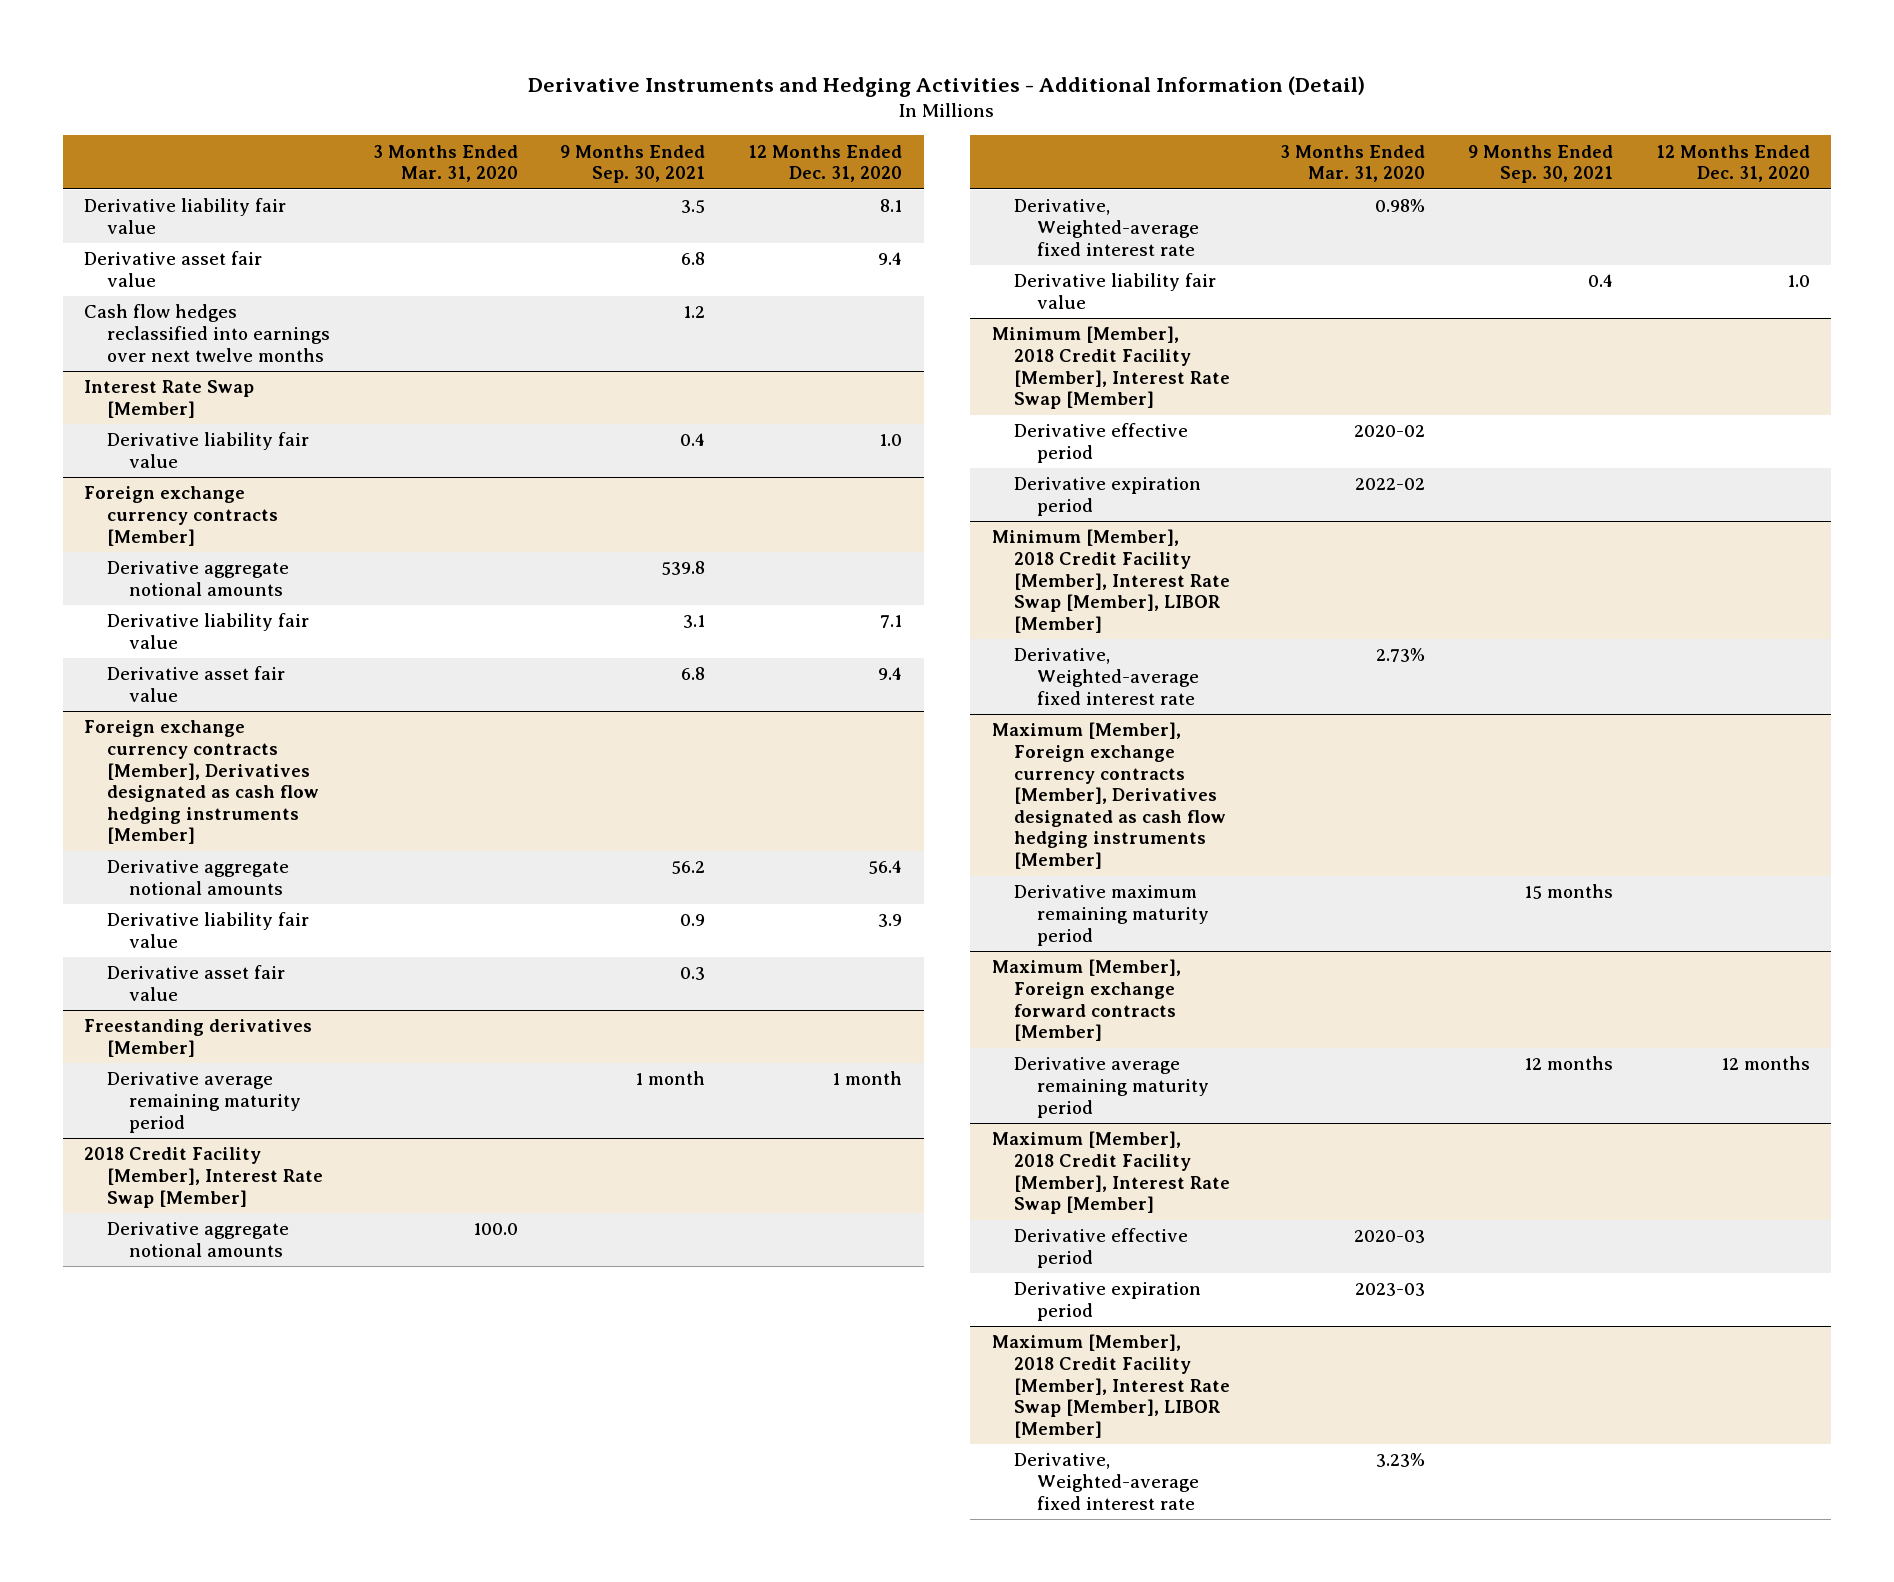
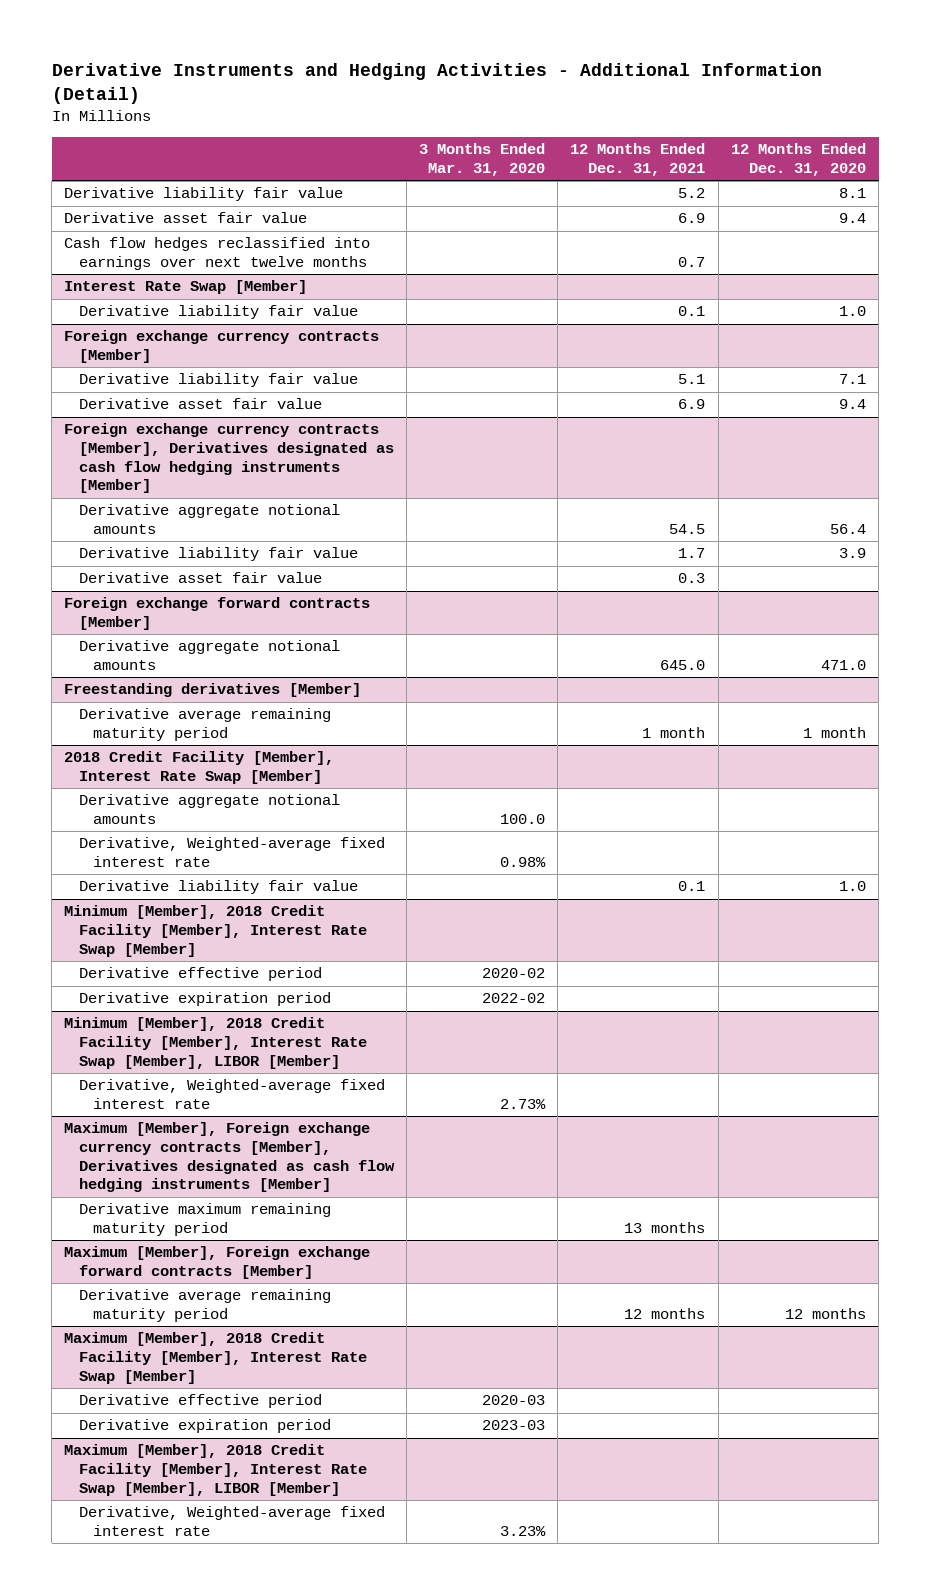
- | 3 Months Ended Mar. 31, 2020 | 9 Months Ended Sep. 30, 2021 | 12 Months Ended Dec. 31, 2020
+ | 3 Months Ended Mar. 31, 2020 | 12 Months Ended Dec. 31, 2021 | 12 Months Ended Dec. 31, 2020
@ Foreign exchange currency contracts [Member]
- Derivative aggregate notional amounts | | 539.8 |
+ Foreign exchange forward contracts [Member]
+ Derivative aggregate notional amounts | | 645.0 | 471.0

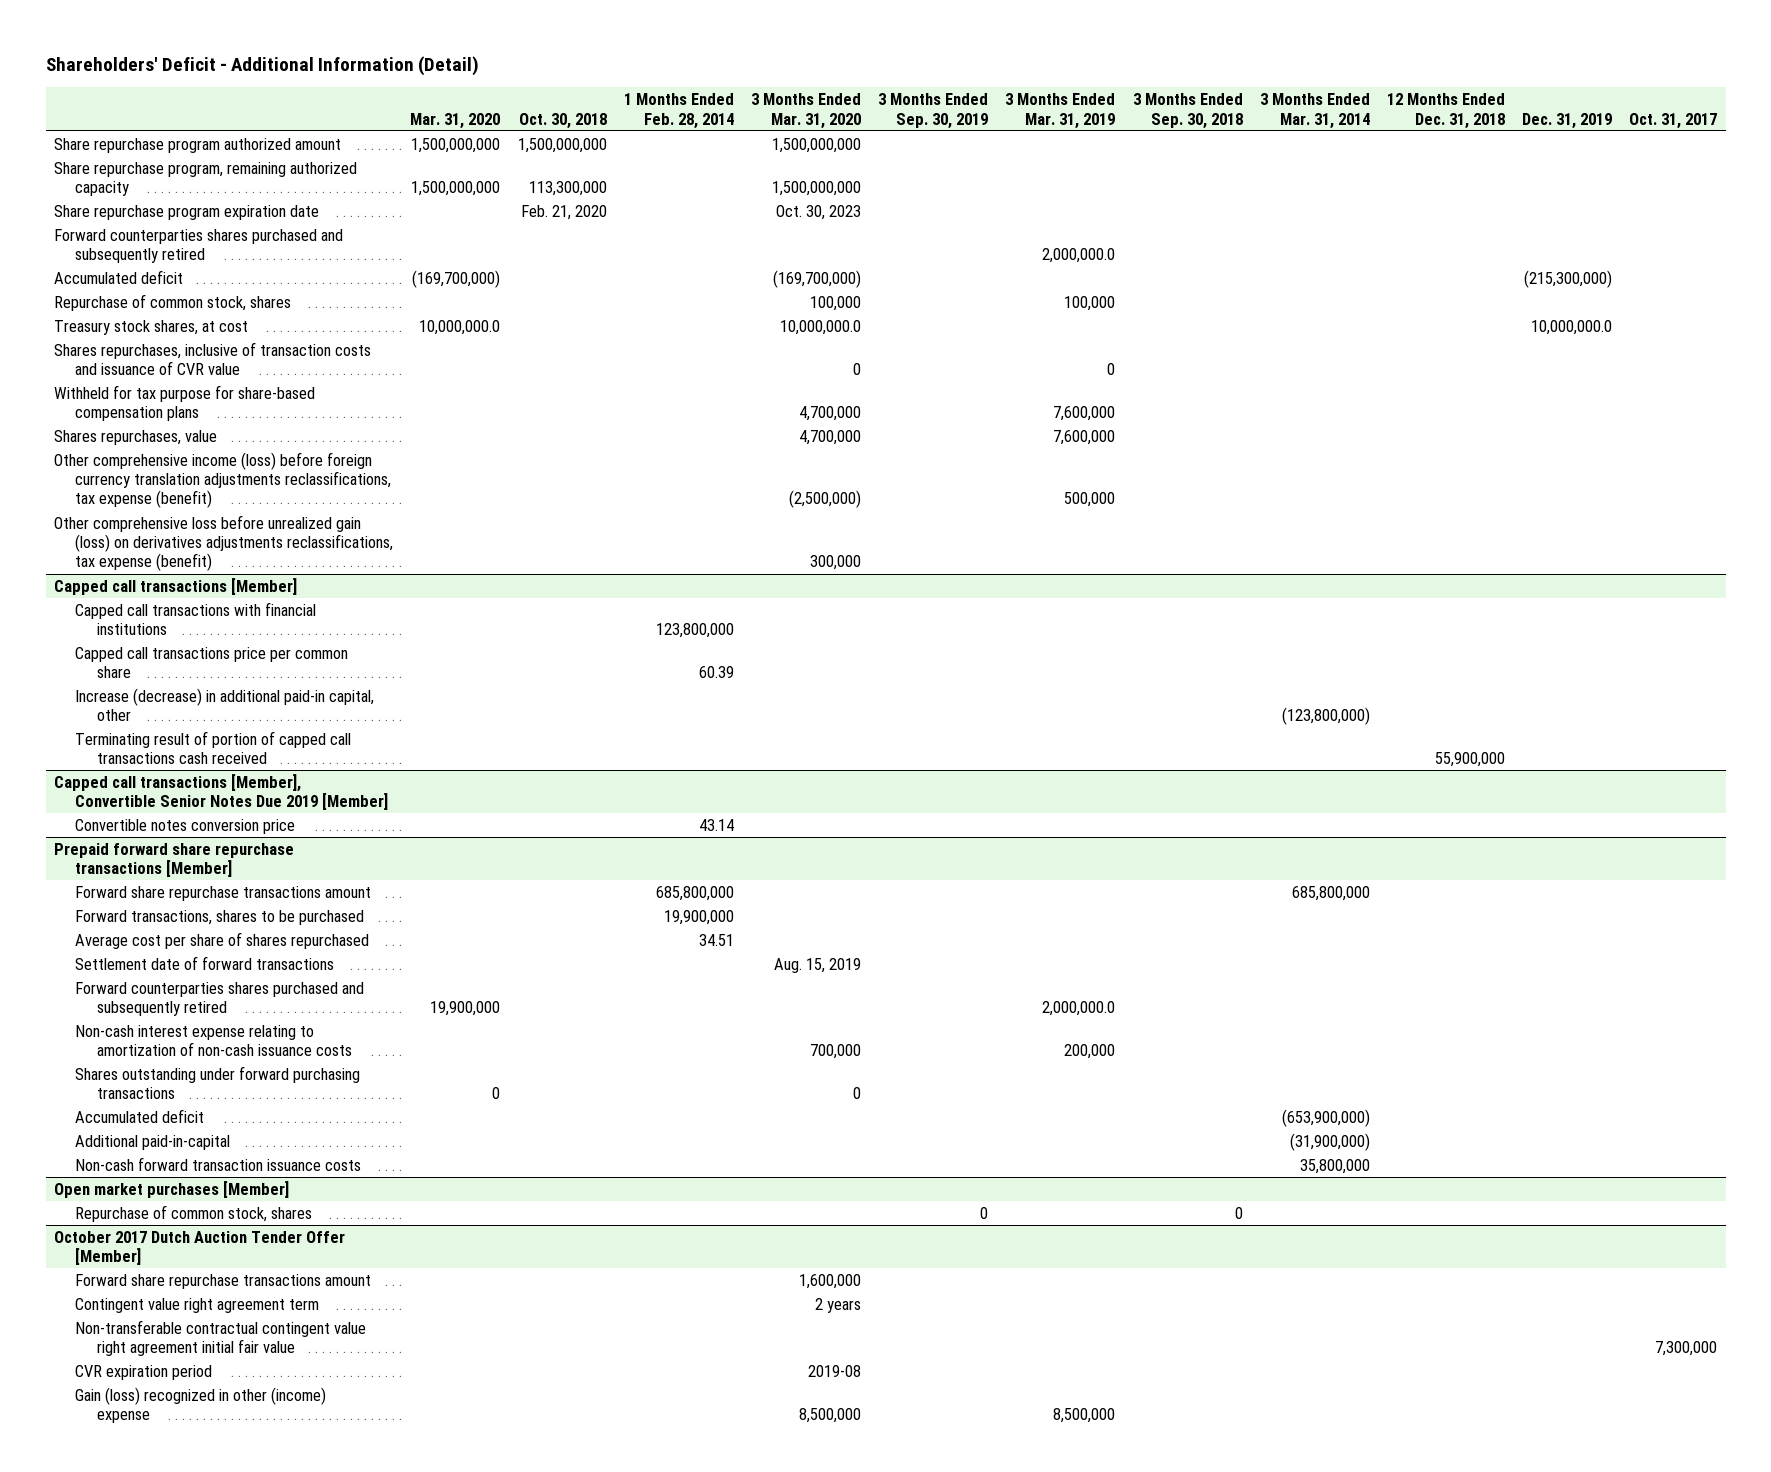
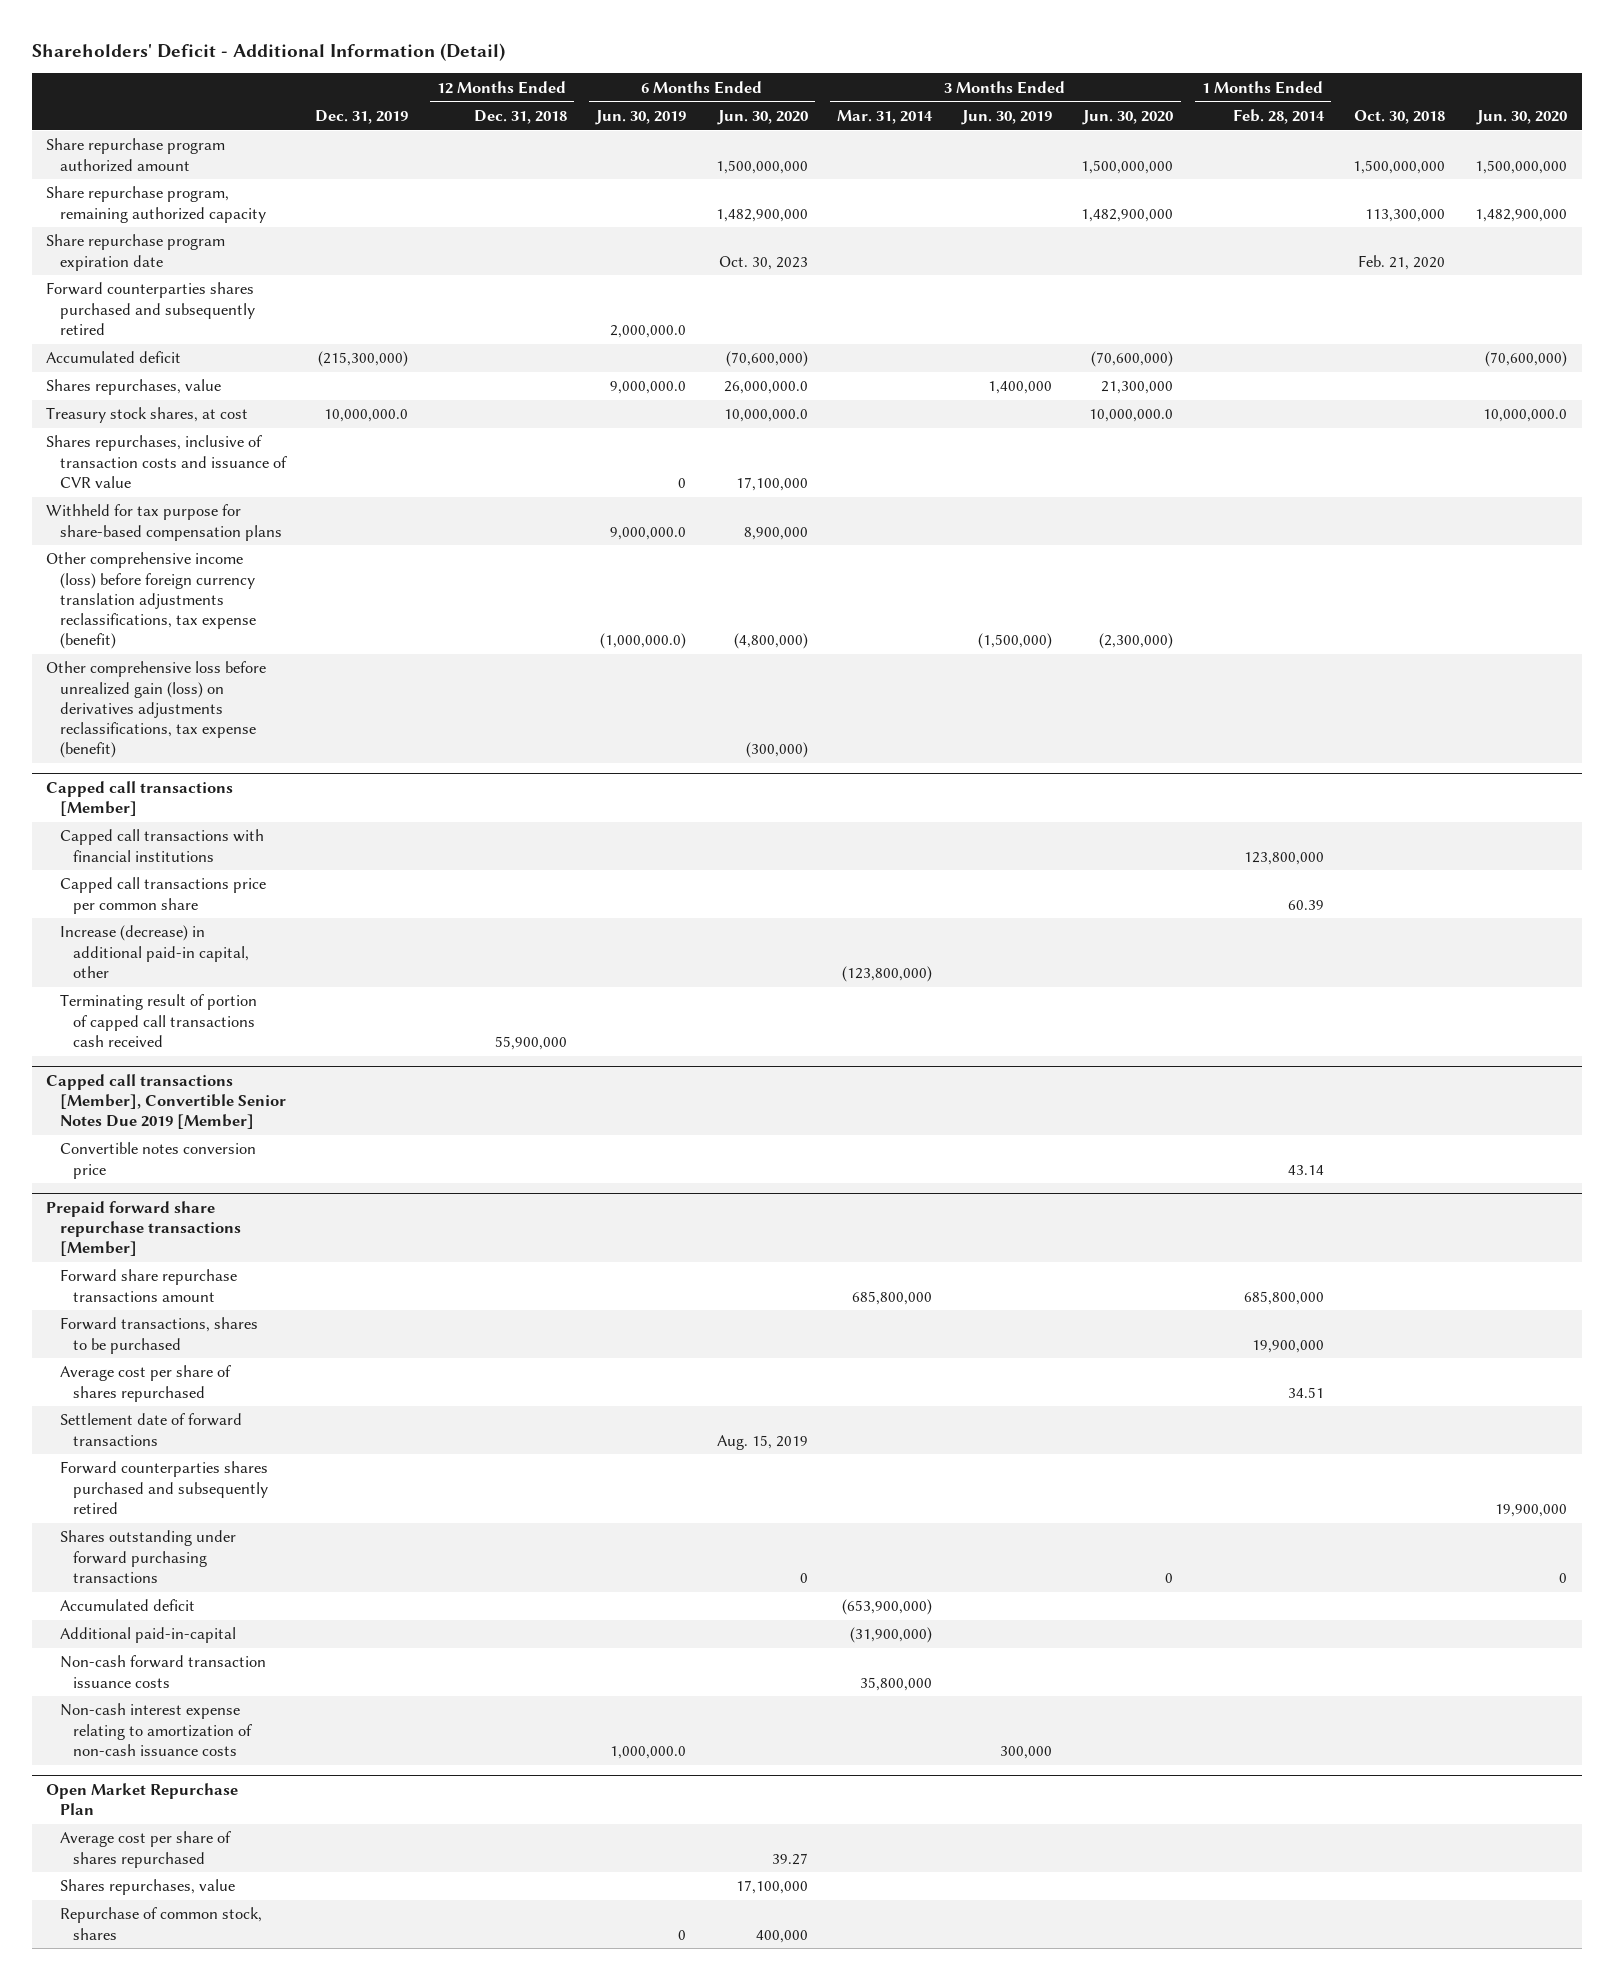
- | Mar. 31, 2020 | Oct. 30, 2018 | 1 Months Ended Feb. 28, 2014 | 3 Months Ended Mar. 31, 2020 | 3 Months Ended Sep. 30, 2019 | 3 Months Ended Mar. 31, 2019 | 3 Months Ended Sep. 30, 2018 | 3 Months Ended Mar. 31, 2014 | 12 Months Ended Dec. 31, 2018 | Dec. 31, 2019 | Oct. 31, 2017
+ | Dec. 31, 2019 | 12 Months Ended Dec. 31, 2018 | 6 Months Ended Jun. 30, 2019 | 6 Months Ended Jun. 30, 2020 | 3 Months Ended Mar. 31, 2014 | 3 Months Ended Jun. 30, 2019 | 3 Months Ended Jun. 30, 2020 | 1 Months Ended Feb. 28, 2014 | Oct. 30, 2018 | Jun. 30, 2020
- Repurchase of common stock, shares | | | | 100,000 | | 100,000 | | | | |
moved up: Shares repurchases, value | | | 9,000,000.0 | 26,000,000.0 | | 1,400,000 | 21,300,000 | | |
- Open market purchases [Member]
@ Prepaid forward share repurchase transactions [Member]
moved down: Non-cash interest expense relating to amortization of non-cash issuance costs | | | 1,000,000.0 | | | 300,000 | | | |
+ Open Market Repurchase Plan
+ Average cost per share of shares repurchased | | | | 39.27 | | | | | |
+ Shares repurchases, value | | | | 17,100,000 | | | | | |
- October 2017 Dutch Auction Tender Offer [Member]
- Forward share repurchase transactions amount | | | | 1,600,000 | | | | | | |
- Contingent value right agreement term | | | | 2 years | | | | | | |
- Non-transferable contractual contingent value right agreement initial fair value | | | | | | | | | | | 7,300,000
- CVR expiration period | | | | 2019-08 | | | | | | |
- Gain (loss) recognized in other (income) expense | | | | 8,500,000 | | 8,500,000 | | | | |

